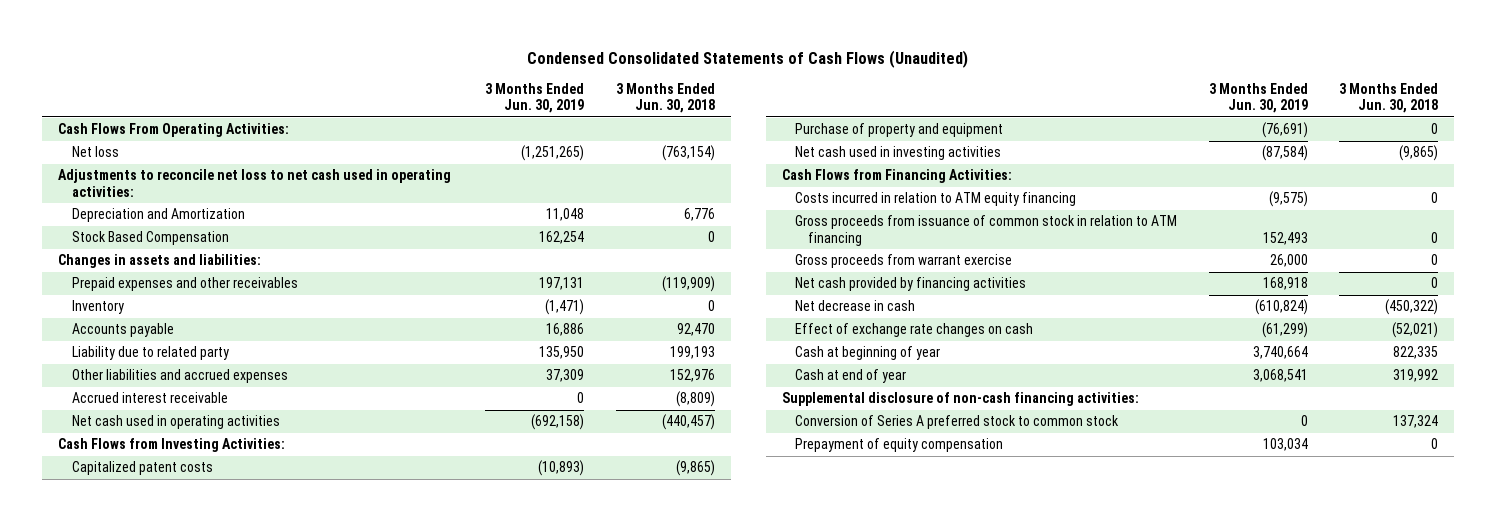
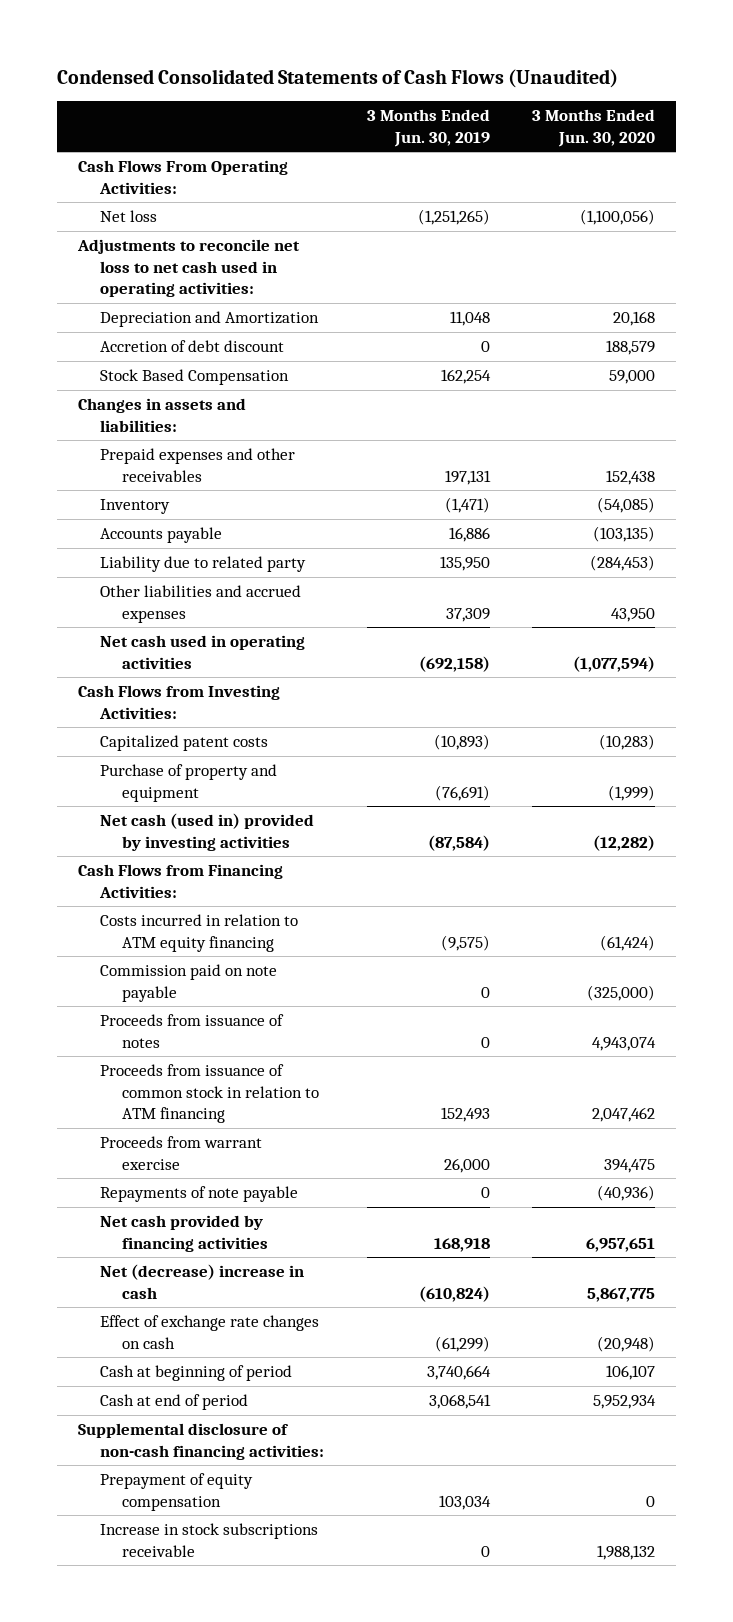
- | 3 Months Ended Jun. 30, 2019 | 3 Months Ended Jun. 30, 2018
+ | 3 Months Ended Jun. 30, 2019 | 3 Months Ended Jun. 30, 2020
+ Accretion of debt discount | 0 | 188,579
- Accrued interest receivable | 0 | (8,809)
- Net cash used in investing activities | (87,584) | (9,865)
+ Net cash (used in) provided by investing activities | (87,584) | (12,282)
- Gross proceeds from issuance of common stock in relation to ATM financing | 152,493 | 0
- Gross proceeds from warrant exercise | 26,000 | 0
+ Commission paid on note payable | 0 | (325,000)
+ Proceeds from issuance of notes | 0 | 4,943,074
+ Proceeds from issuance of common stock in relation to ATM financing | 152,493 | 2,047,462
+ Proceeds from warrant exercise | 26,000 | 394,475
+ Repayments of note payable | 0 | (40,936)
- Net decrease in cash | (610,824) | (450,322)
+ Net (decrease) increase in cash | (610,824) | 5,867,775
- Cash at beginning of year | 3,740,664 | 822,335
- Cash at end of year | 3,068,541 | 319,992
+ Cash at beginning of period | 3,740,664 | 106,107
+ Cash at end of period | 3,068,541 | 5,952,934
- Conversion of Series A preferred stock to common stock | 0 | 137,324
+ Increase in stock subscriptions receivable | 0 | 1,988,132

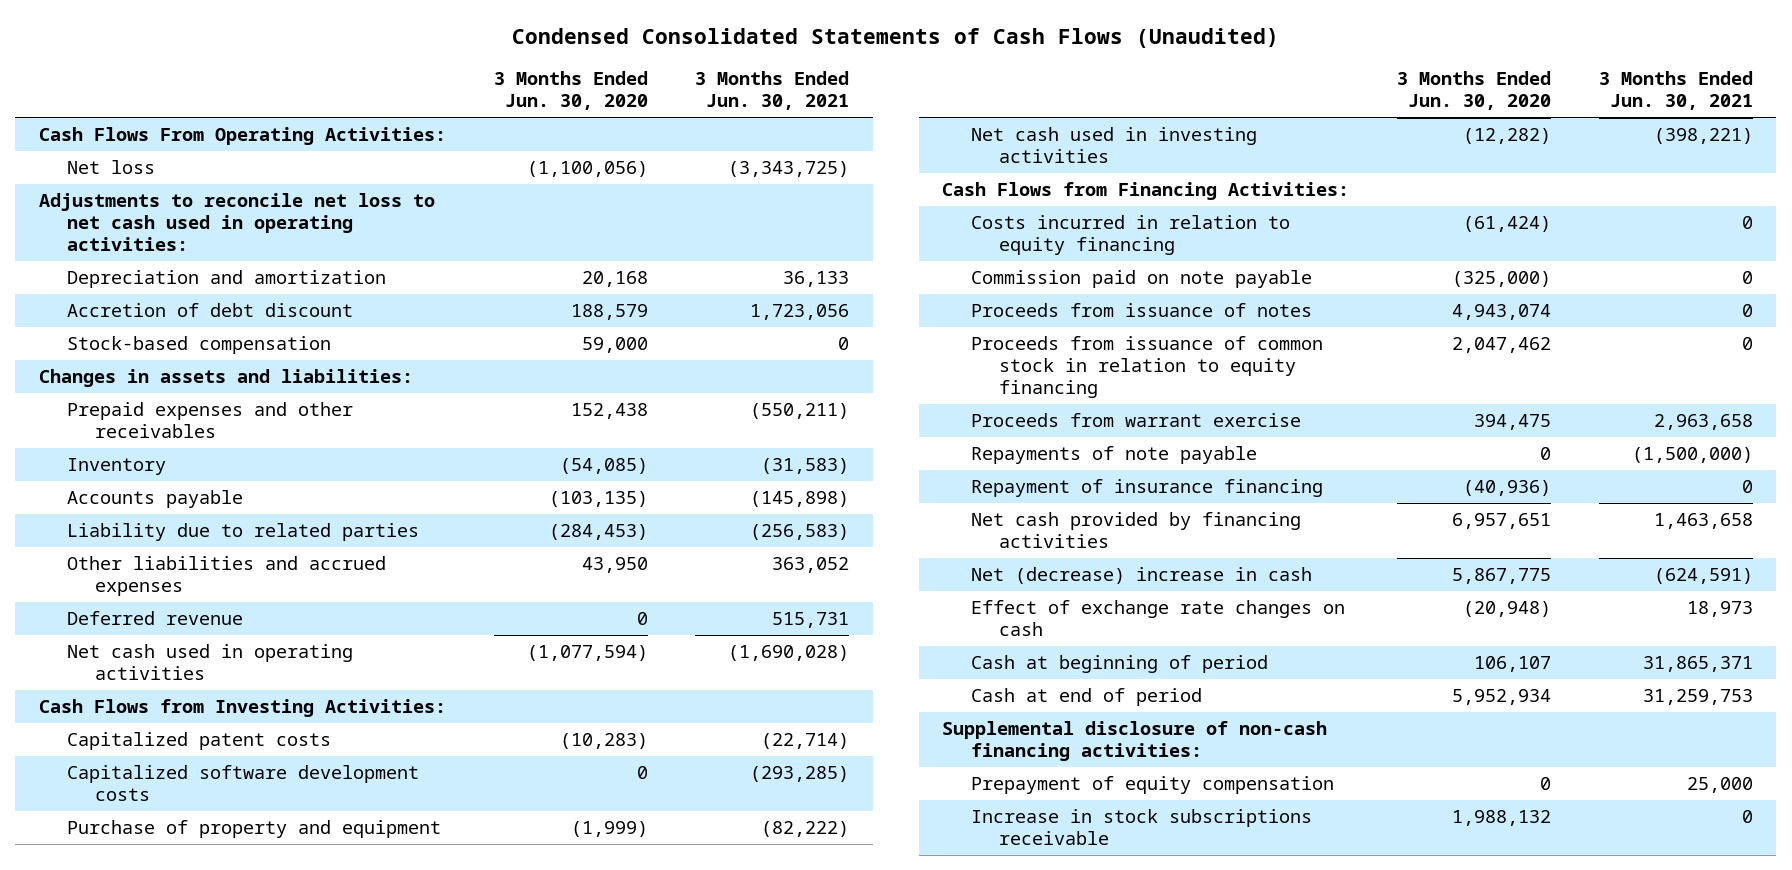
- | 3 Months Ended Jun. 30, 2019 | 3 Months Ended Jun. 30, 2020
+ | 3 Months Ended Jun. 30, 2020 | 3 Months Ended Jun. 30, 2021
- Depreciation and Amortization | 11,048 | 20,168
+ Depreciation and amortization | 20,168 | 36,133
- Stock Based Compensation | 162,254 | 59,000
+ Stock-based compensation | 59,000 | 0
- Liability due to related party | 135,950 | (284,453)
+ Liability due to related parties | (284,453) | (256,583)
+ Deferred revenue | 0 | 515,731
+ Capitalized software development costs | 0 | (293,285)
- Net cash (used in) provided by investing activities | (87,584) | (12,282)
+ Net cash used in investing activities | (12,282) | (398,221)
- Costs incurred in relation to ATM equity financing | (9,575) | (61,424)
+ Costs incurred in relation to equity financing | (61,424) | 0
- Proceeds from issuance of common stock in relation to ATM financing | 152,493 | 2,047,462
+ Proceeds from issuance of common stock in relation to equity financing | 2,047,462 | 0
- Repayments of note payable | 0 | (40,936)
+ Repayments of note payable | 0 | (1,500,000)
+ Repayment of insurance financing | (40,936) | 0

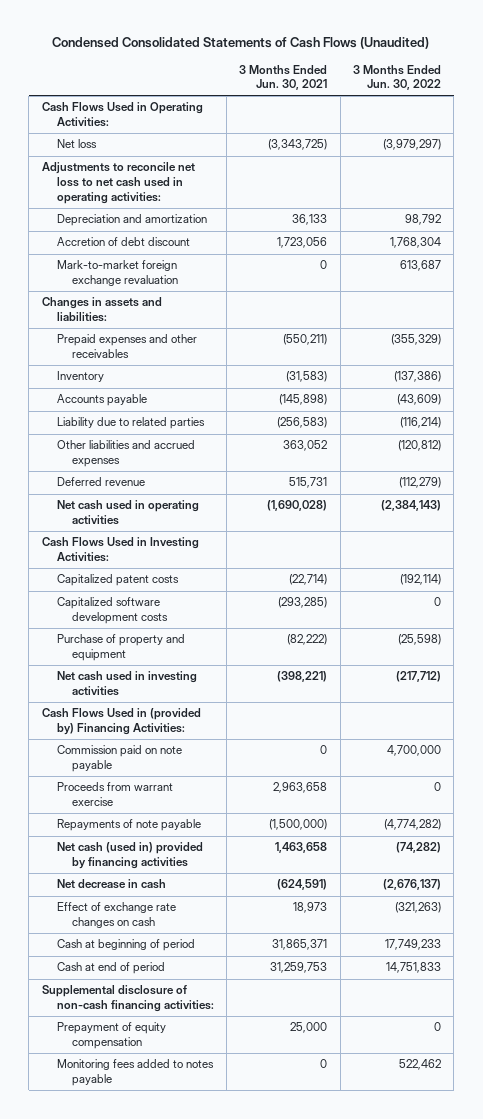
- | 3 Months Ended Jun. 30, 2020 | 3 Months Ended Jun. 30, 2021
+ | 3 Months Ended Jun. 30, 2021 | 3 Months Ended Jun. 30, 2022
- Cash Flows From Operating Activities:
+ Cash Flows Used in Operating Activities:
- Stock-based compensation | 59,000 | 0
+ Mark-to-market foreign exchange revaluation | 0 | 613,687
- Cash Flows from Investing Activities:
+ Cash Flows Used in Investing Activities:
- Cash Flows from Financing Activities:
- Costs incurred in relation to equity financing | (61,424) | 0
+ Cash Flows Used in (provided by) Financing Activities:
- Proceeds from issuance of notes | 4,943,074 | 0
- Proceeds from issuance of common stock in relation to equity financing | 2,047,462 | 0
- Repayment of insurance financing | (40,936) | 0
- Net cash provided by financing activities | 6,957,651 | 1,463,658
- Net (decrease) increase in cash | 5,867,775 | (624,591)
+ Net cash (used in) provided by financing activities | 1,463,658 | (74,282)
+ Net decrease in cash | (624,591) | (2,676,137)
- Increase in stock subscriptions receivable | 1,988,132 | 0
+ Monitoring fees added to notes payable | 0 | 522,462

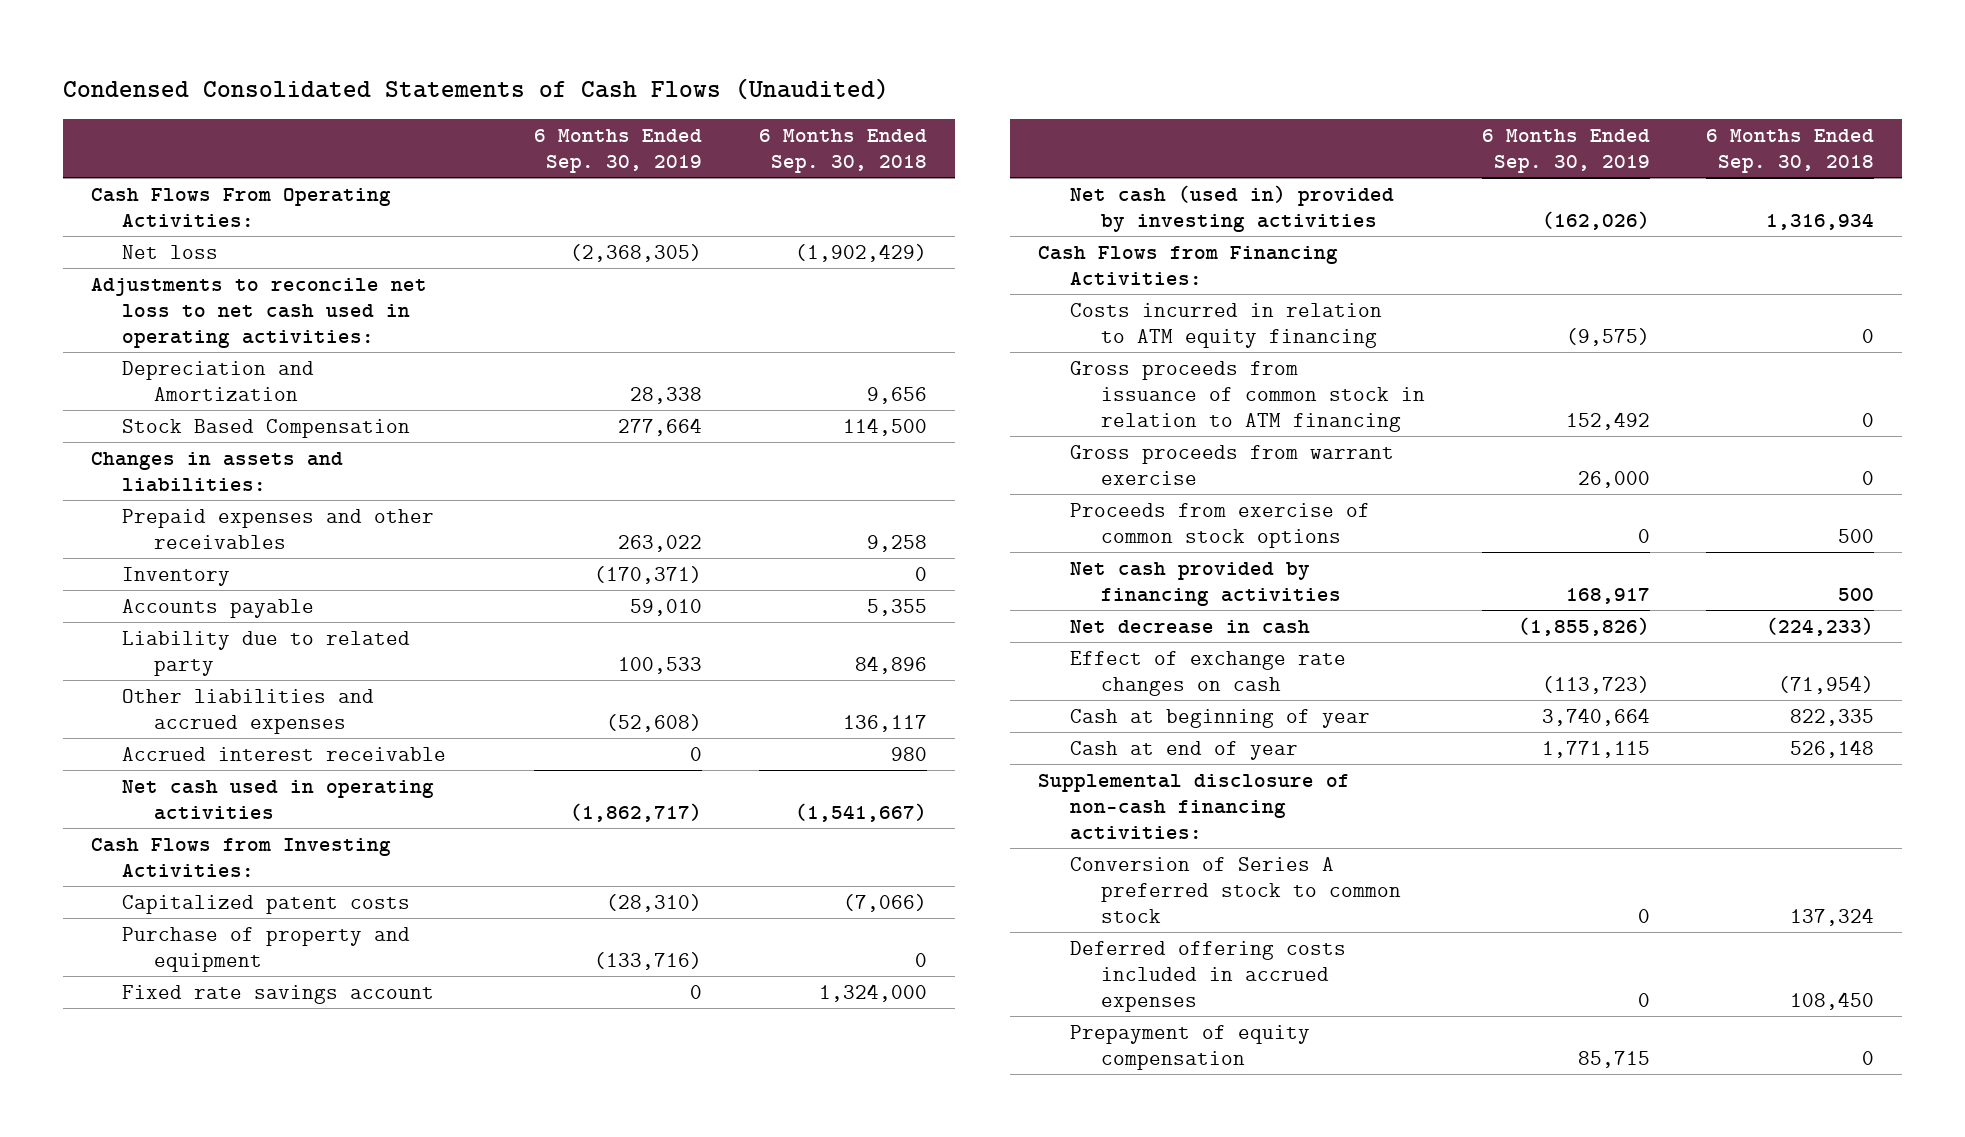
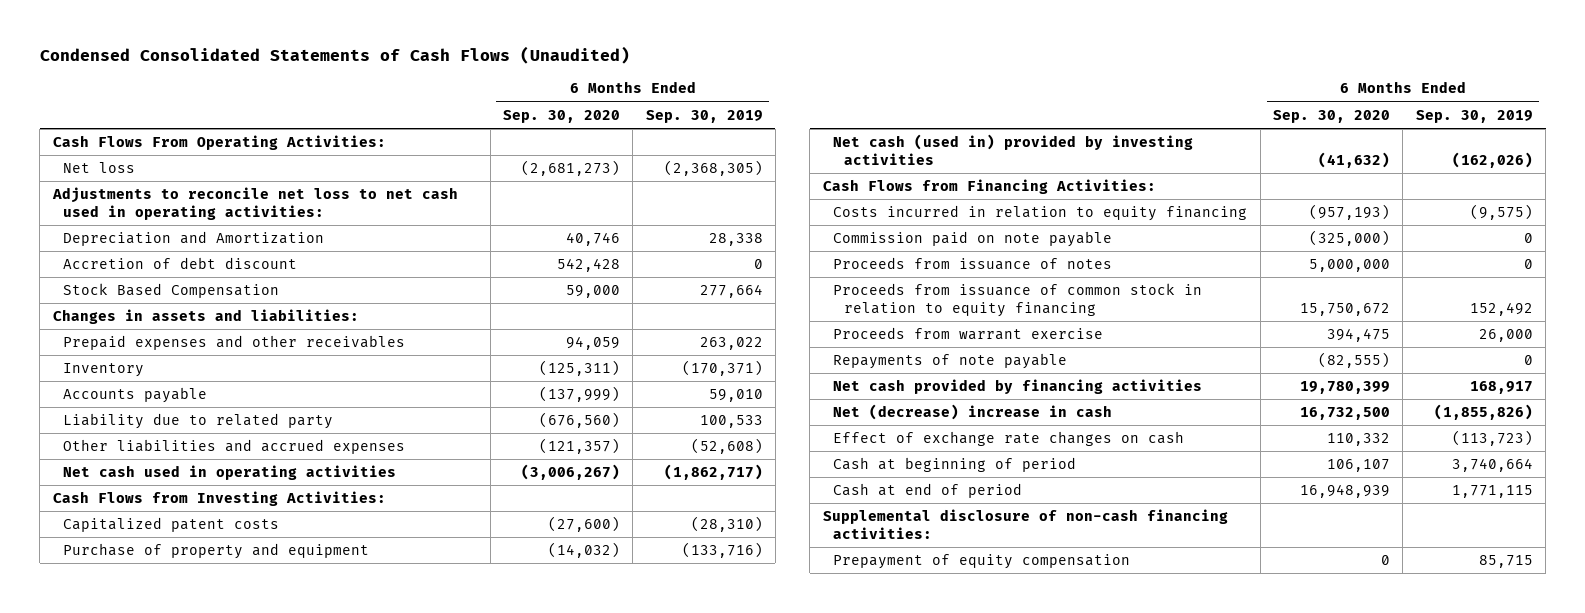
- | 6 Months Ended Sep. 30, 2019 | 6 Months Ended Sep. 30, 2018
+ | 6 Months Ended Sep. 30, 2020 | 6 Months Ended Sep. 30, 2019
+ Accretion of debt discount | 542,428 | 0
- Accrued interest receivable | 0 | 980
- Fixed rate savings account | 0 | 1,324,000
- Costs incurred in relation to ATM equity financing | (9,575) | 0
- Gross proceeds from issuance of common stock in relation to ATM financing | 152,492 | 0
- Gross proceeds from warrant exercise | 26,000 | 0
- Proceeds from exercise of common stock options | 0 | 500
+ Costs incurred in relation to equity financing | (957,193) | (9,575)
+ Commission paid on note payable | (325,000) | 0
+ Proceeds from issuance of notes | 5,000,000 | 0
+ Proceeds from issuance of common stock in relation to equity financing | 15,750,672 | 152,492
+ Proceeds from warrant exercise | 394,475 | 26,000
+ Repayments of note payable | (82,555) | 0
- Net decrease in cash | (1,855,826) | (224,233)
+ Net (decrease) increase in cash | 16,732,500 | (1,855,826)
- Cash at beginning of year | 3,740,664 | 822,335
- Cash at end of year | 1,771,115 | 526,148
+ Cash at beginning of period | 106,107 | 3,740,664
+ Cash at end of period | 16,948,939 | 1,771,115
- Conversion of Series A preferred stock to common stock | 0 | 137,324
- Deferred offering costs included in accrued expenses | 0 | 108,450

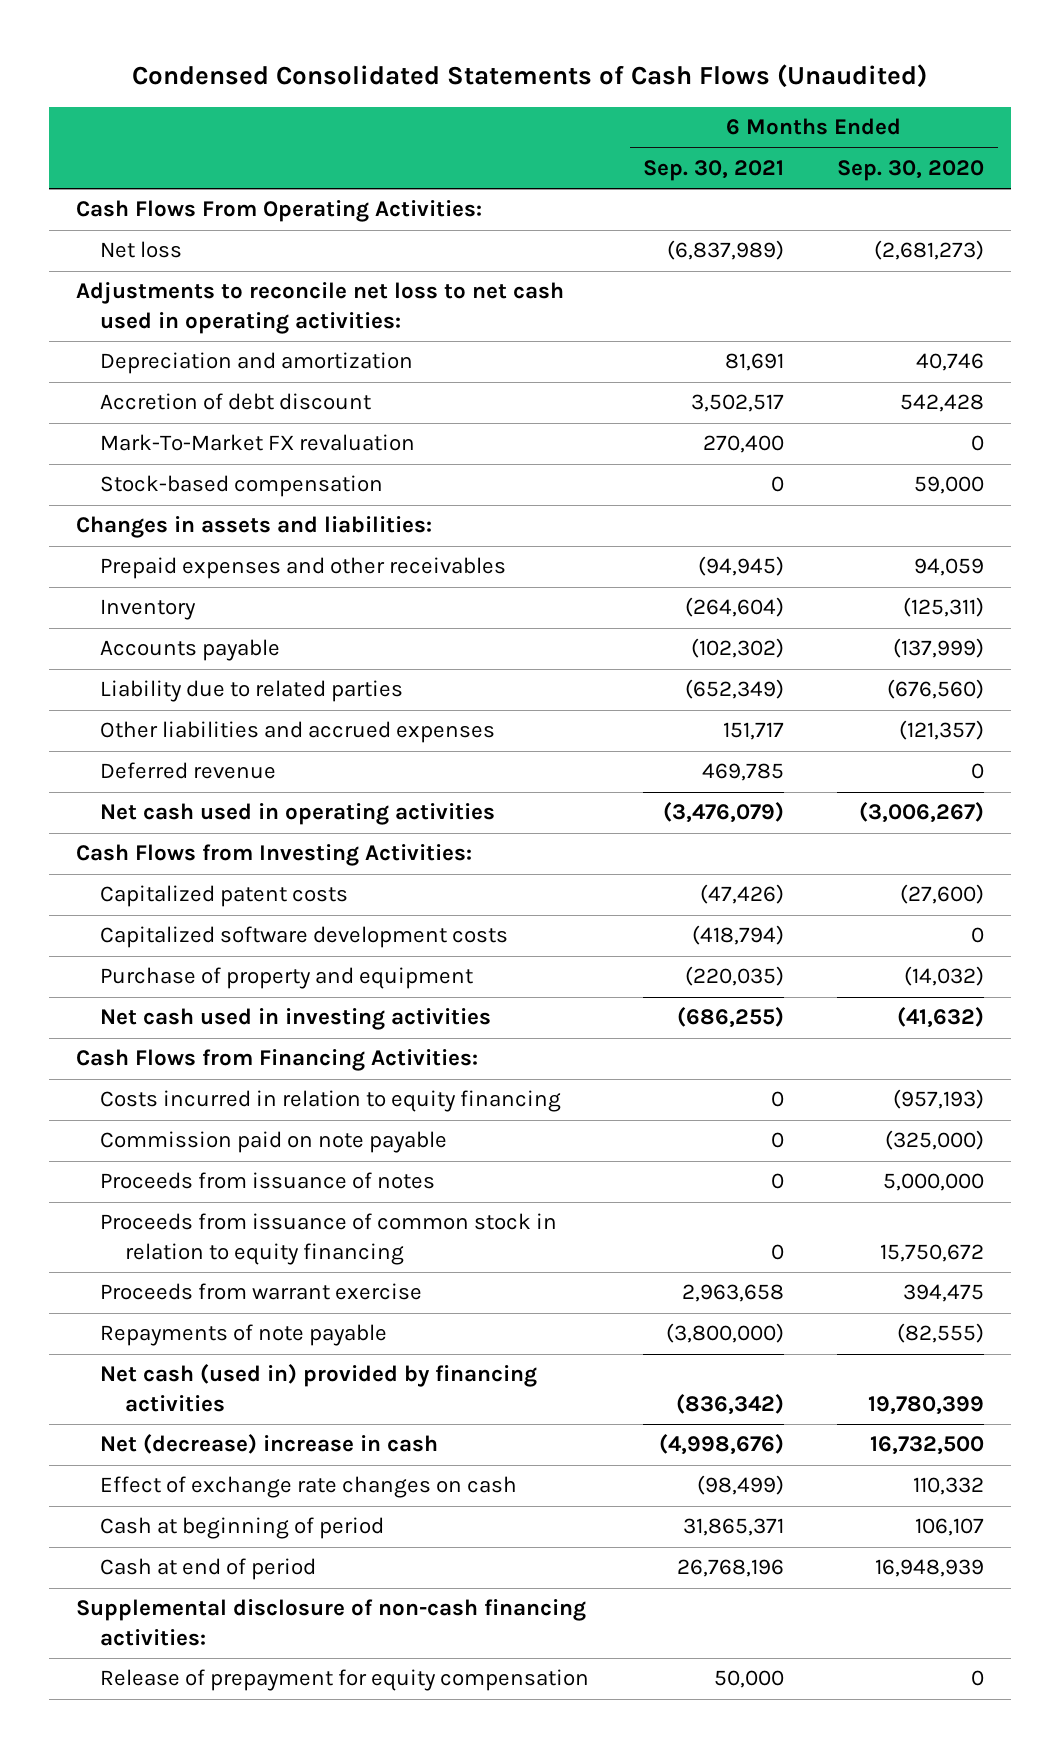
- | 6 Months Ended Sep. 30, 2020 | 6 Months Ended Sep. 30, 2019
+ | 6 Months Ended Sep. 30, 2021 | 6 Months Ended Sep. 30, 2020
- Depreciation and Amortization | 40,746 | 28,338
+ Depreciation and amortization | 81,691 | 40,746
- Stock Based Compensation | 59,000 | 277,664
+ Mark-To-Market FX revaluation | 270,400 | 0
+ Stock-based compensation | 0 | 59,000
- Liability due to related party | (676,560) | 100,533
+ Liability due to related parties | (652,349) | (676,560)
+ Deferred revenue | 469,785 | 0
+ Capitalized software development costs | (418,794) | 0
- Net cash (used in) provided by investing activities | (41,632) | (162,026)
+ Net cash used in investing activities | (686,255) | (41,632)
- Net cash provided by financing activities | 19,780,399 | 168,917
+ Net cash (used in) provided by financing activities | (836,342) | 19,780,399
- Prepayment of equity compensation | 0 | 85,715
+ Release of prepayment for equity compensation | 50,000 | 0

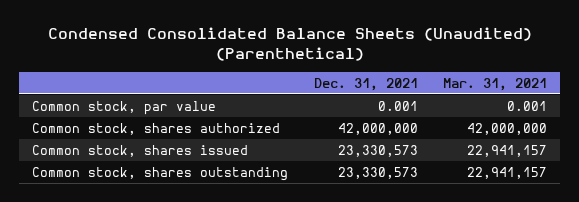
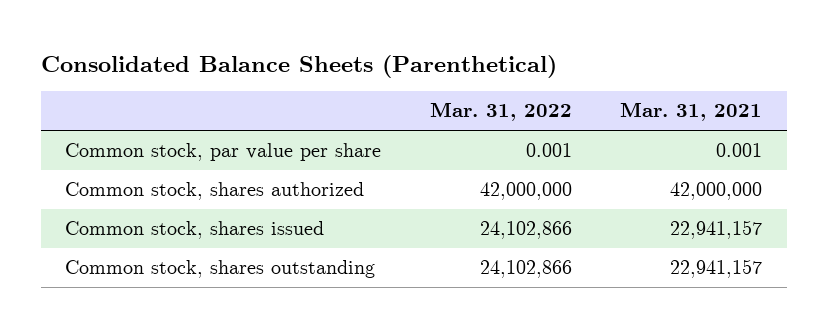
- Condensed Consolidated Balance Sheets (Unaudited) (Parenthetical)
+ Consolidated Balance Sheets (Parenthetical)
- | Dec. 31, 2021 | Mar. 31, 2021
+ | Mar. 31, 2022 | Mar. 31, 2021
- Common stock, par value | 0.001 | 0.001
+ Common stock, par value per share | 0.001 | 0.001

